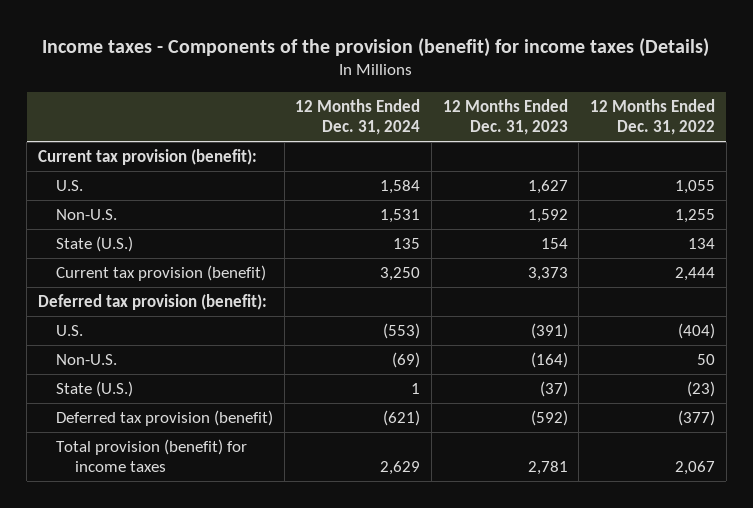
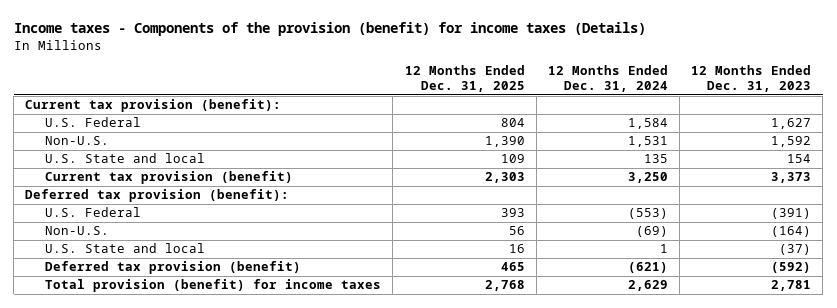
- | 12 Months Ended Dec. 31, 2024 | 12 Months Ended Dec. 31, 2023 | 12 Months Ended Dec. 31, 2022
+ | 12 Months Ended Dec. 31, 2025 | 12 Months Ended Dec. 31, 2024 | 12 Months Ended Dec. 31, 2023
- U.S. | 1,584 | 1,627 | 1,055
+ U.S. Federal | 804 | 1,584 | 1,627
- State (U.S.) | 135 | 154 | 134
+ U.S. State and local | 109 | 135 | 154
- U.S. | (553) | (391) | (404)
+ U.S. Federal | 393 | (553) | (391)
- State (U.S.) | 1 | (37) | (23)
+ U.S. State and local | 16 | 1 | (37)

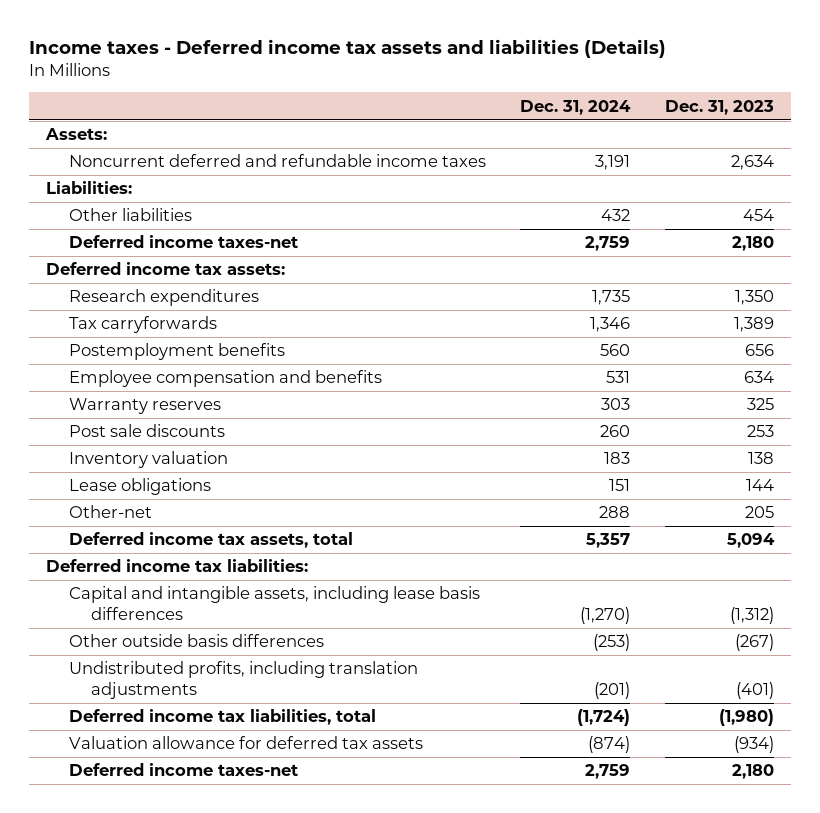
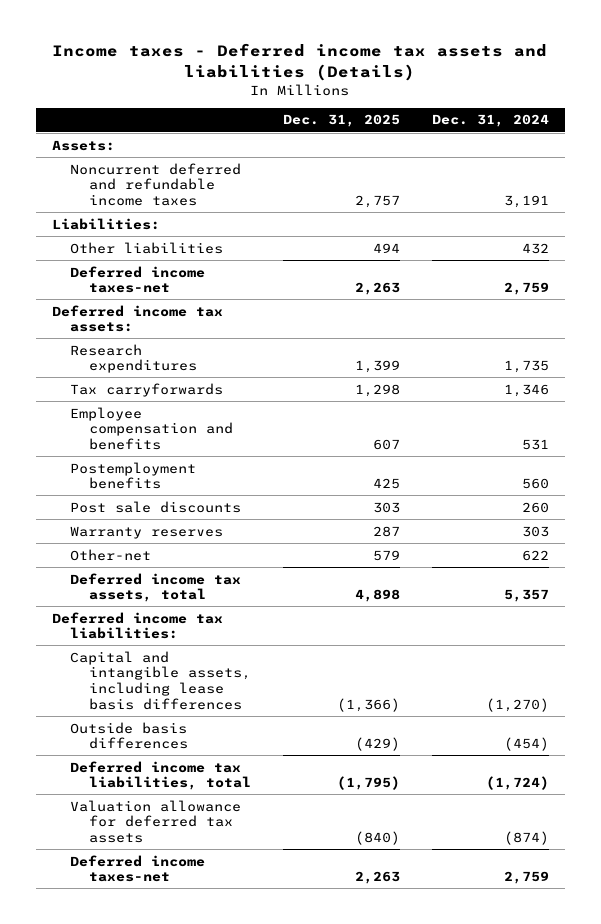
- | Dec. 31, 2024 | Dec. 31, 2023
+ | Dec. 31, 2025 | Dec. 31, 2024
moved down: Postemployment benefits | 425 | 560
- Inventory valuation | 183 | 138
- Lease obligations | 151 | 144
- Other-net | 288 | 205
moved down: Warranty reserves | 287 | 303
+ Other-net | 579 | 622
- Other outside basis differences | (253) | (267)
- Undistributed profits, including translation adjustments | (201) | (401)
+ Outside basis differences | (429) | (454)

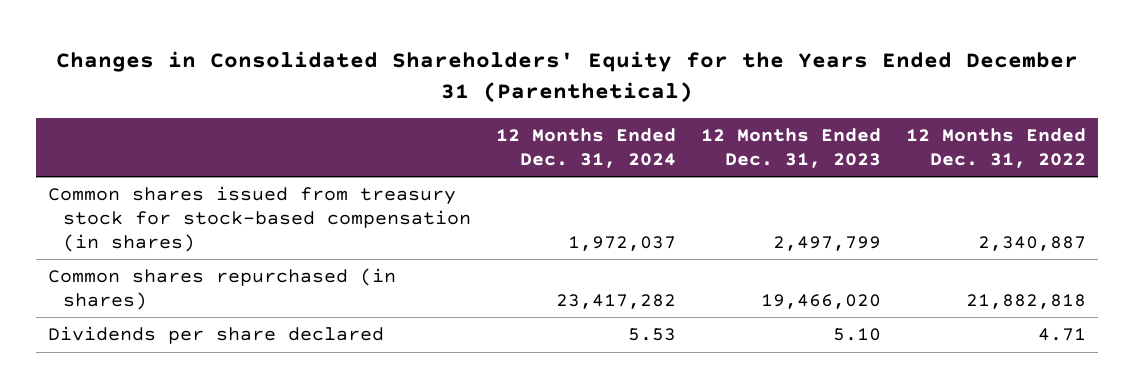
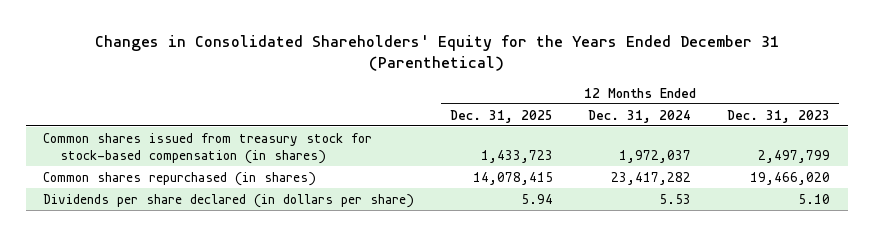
- | 12 Months Ended Dec. 31, 2024 | 12 Months Ended Dec. 31, 2023 | 12 Months Ended Dec. 31, 2022
+ | 12 Months Ended Dec. 31, 2025 | 12 Months Ended Dec. 31, 2024 | 12 Months Ended Dec. 31, 2023
- Dividends per share declared | 5.53 | 5.10 | 4.71
+ Dividends per share declared (in dollars per share) | 5.94 | 5.53 | 5.10

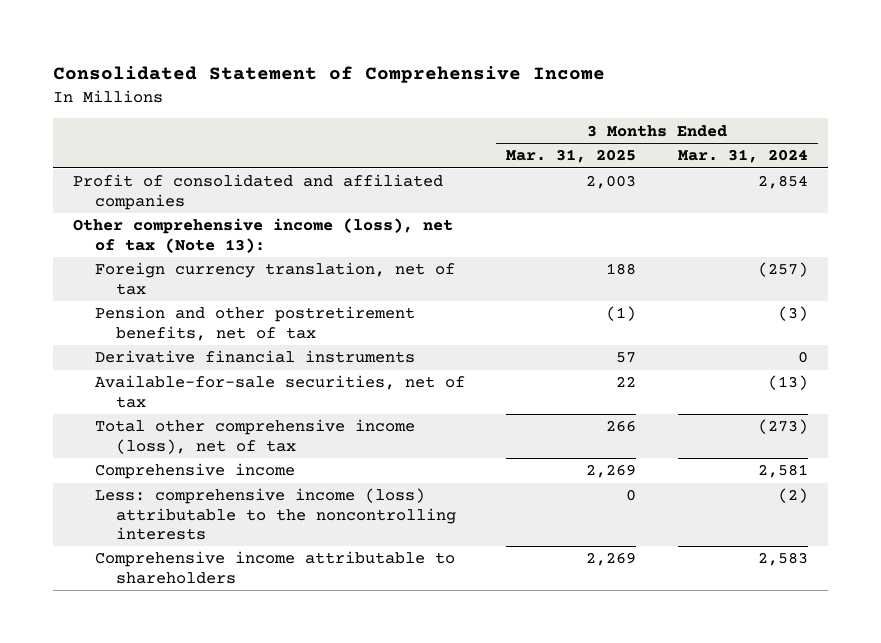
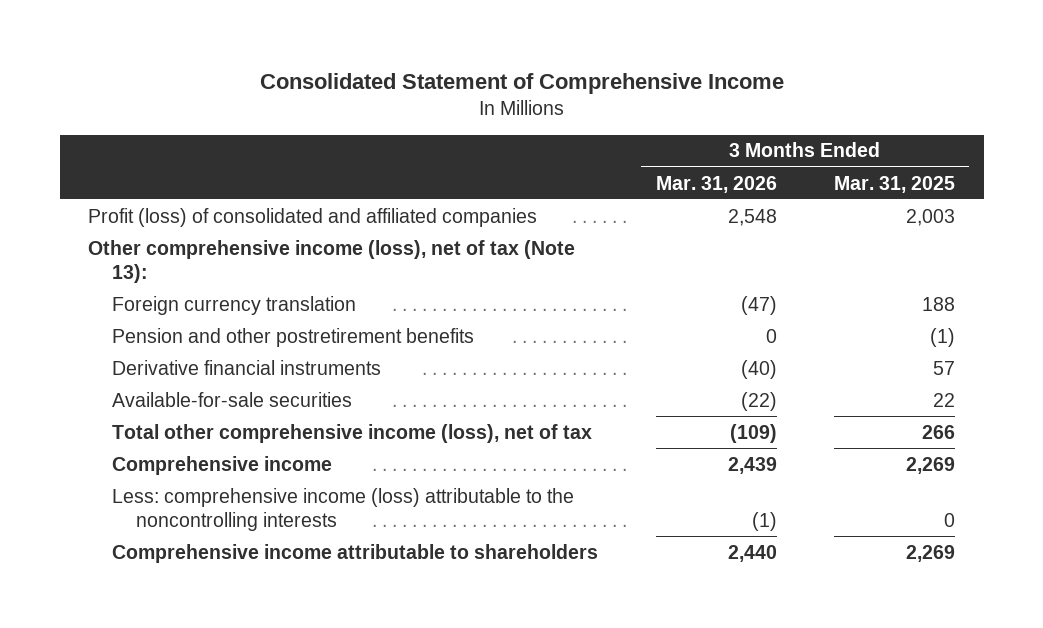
- | 3 Months Ended Mar. 31, 2025 | 3 Months Ended Mar. 31, 2024
+ | 3 Months Ended Mar. 31, 2026 | 3 Months Ended Mar. 31, 2025
- Profit of consolidated and affiliated companies | 2,003 | 2,854
+ Profit (loss) of consolidated and affiliated companies | 2,548 | 2,003
- Foreign currency translation, net of tax | 188 | (257)
- Pension and other postretirement benefits, net of tax | (1) | (3)
+ Foreign currency translation | (47) | 188
+ Pension and other postretirement benefits | 0 | (1)
- Available-for-sale securities, net of tax | 22 | (13)
+ Available-for-sale securities | (22) | 22

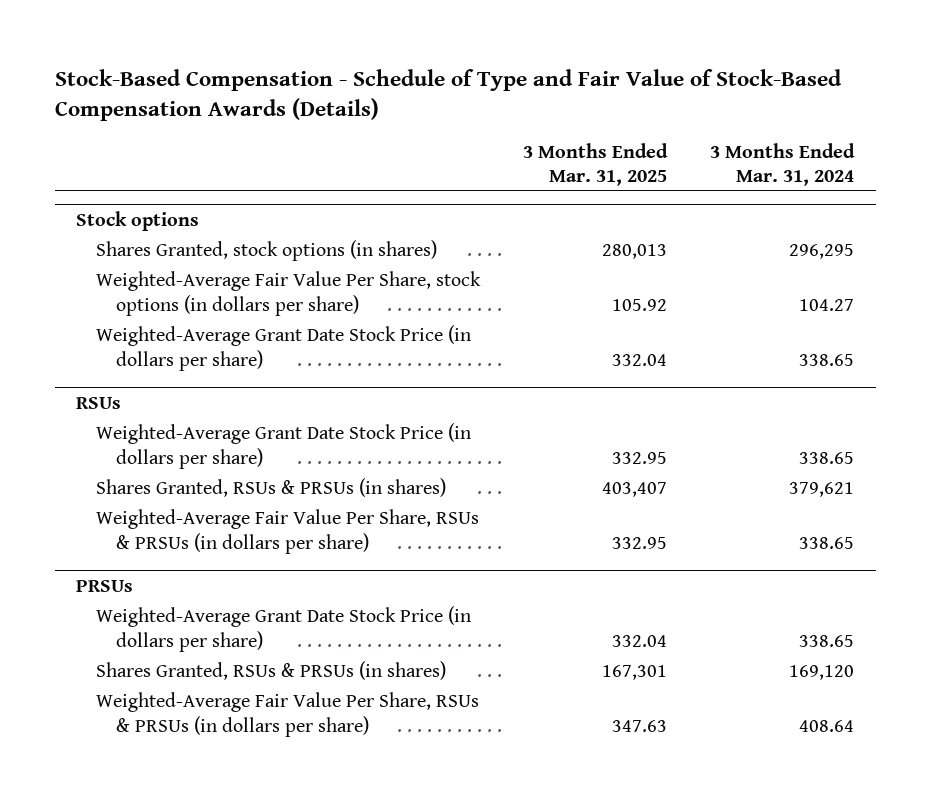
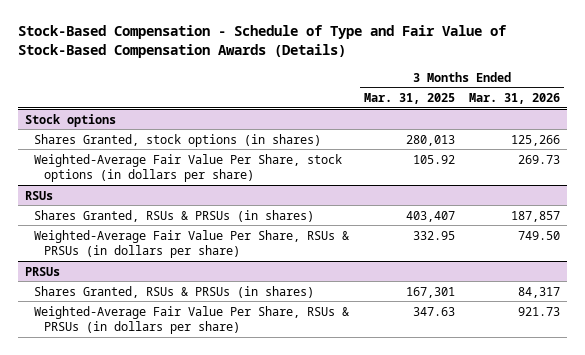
- | 3 Months Ended Mar. 31, 2025 | 3 Months Ended Mar. 31, 2024
+ | 3 Months Ended Mar. 31, 2025 | 3 Months Ended Mar. 31, 2026
@ Stock options
- Weighted-Average Grant Date Stock Price (in dollars per share) | 332.04 | 338.65
@ RSUs
- Weighted-Average Grant Date Stock Price (in dollars per share) | 332.95 | 338.65
@ PRSUs
- Weighted-Average Grant Date Stock Price (in dollars per share) | 332.04 | 338.65

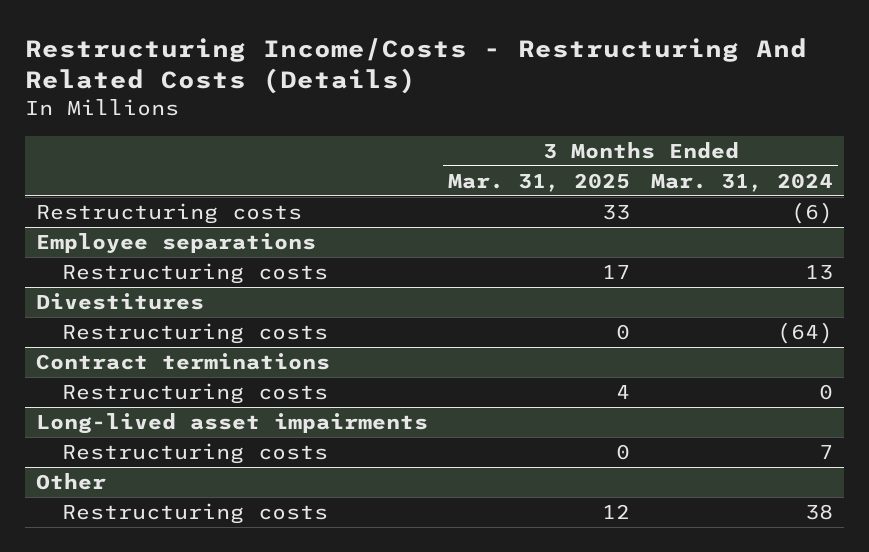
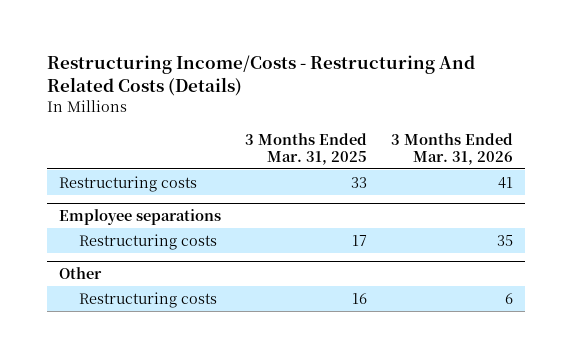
- | 3 Months Ended Mar. 31, 2025 | 3 Months Ended Mar. 31, 2024
+ | 3 Months Ended Mar. 31, 2025 | 3 Months Ended Mar. 31, 2026
- Divestitures
- Restructuring costs | 0 | (64)
- Contract terminations
- Restructuring costs | 4 | 0
- Long-lived asset impairments
- Restructuring costs | 0 | 7
@ Other
- Restructuring costs | 12 | 38
+ Restructuring costs | 16 | 6

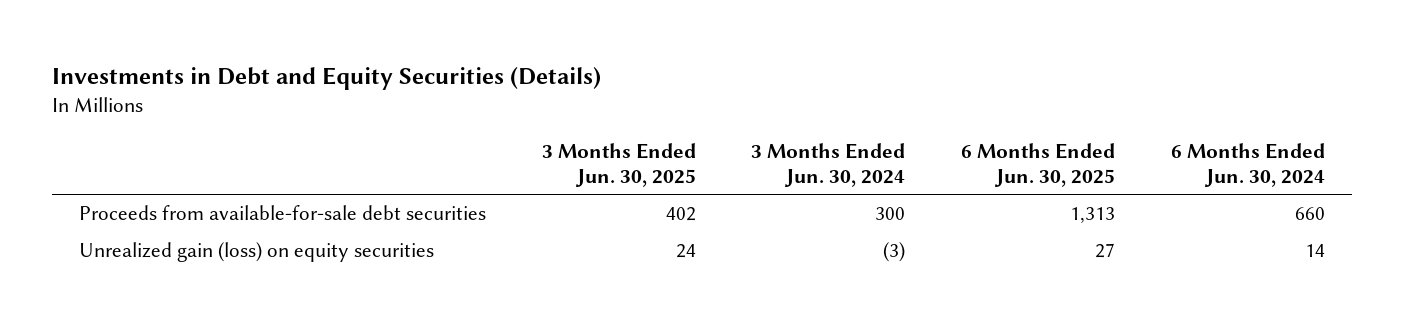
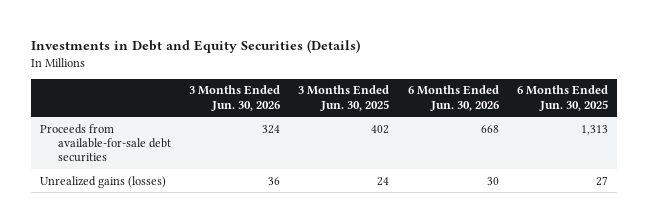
- | 3 Months Ended Jun. 30, 2025 | 3 Months Ended Jun. 30, 2024 | 6 Months Ended Jun. 30, 2025 | 6 Months Ended Jun. 30, 2024
+ | 3 Months Ended Jun. 30, 2026 | 3 Months Ended Jun. 30, 2025 | 6 Months Ended Jun. 30, 2026 | 6 Months Ended Jun. 30, 2025
- Unrealized gain (loss) on equity securities | 24 | (3) | 27 | 14
+ Unrealized gains (losses) | 36 | 24 | 30 | 27

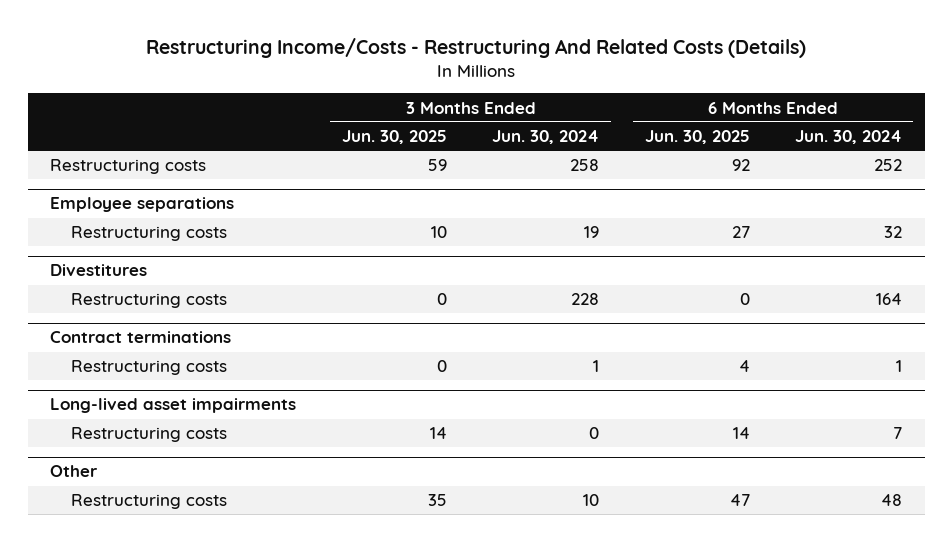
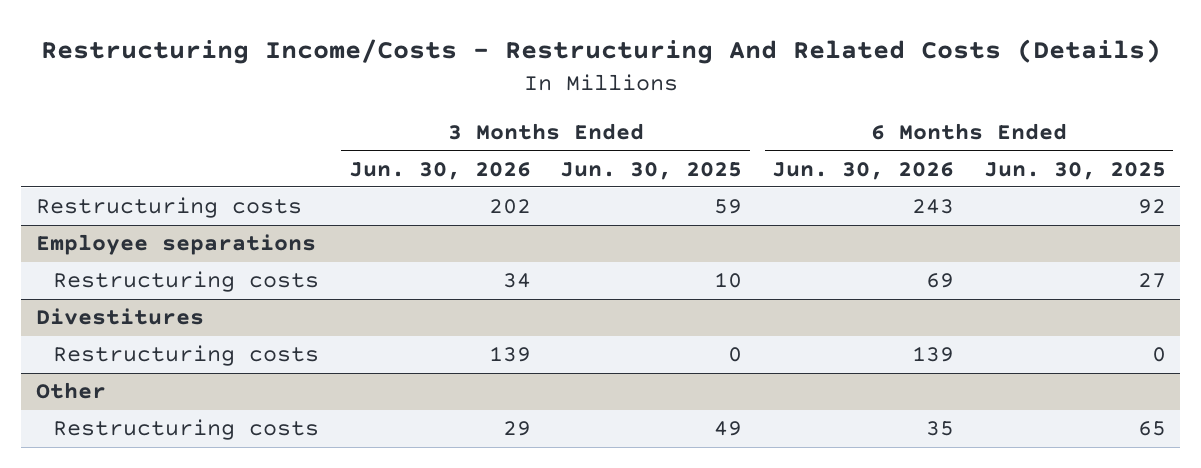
- | 3 Months Ended Jun. 30, 2025 | 3 Months Ended Jun. 30, 2024 | 6 Months Ended Jun. 30, 2025 | 6 Months Ended Jun. 30, 2024
+ | 3 Months Ended Jun. 30, 2026 | 3 Months Ended Jun. 30, 2025 | 6 Months Ended Jun. 30, 2026 | 6 Months Ended Jun. 30, 2025
- Contract terminations
- Restructuring costs | 0 | 1 | 4 | 1
- Long-lived asset impairments
- Restructuring costs | 14 | 0 | 14 | 7
@ Other
- Restructuring costs | 35 | 10 | 47 | 48
+ Restructuring costs | 29 | 49 | 35 | 65

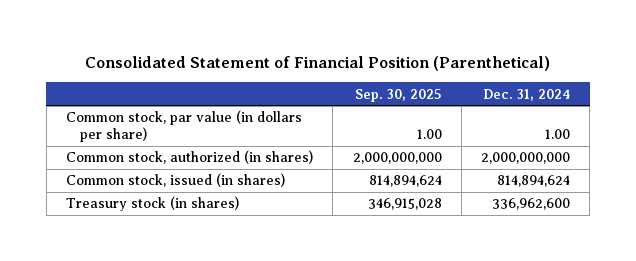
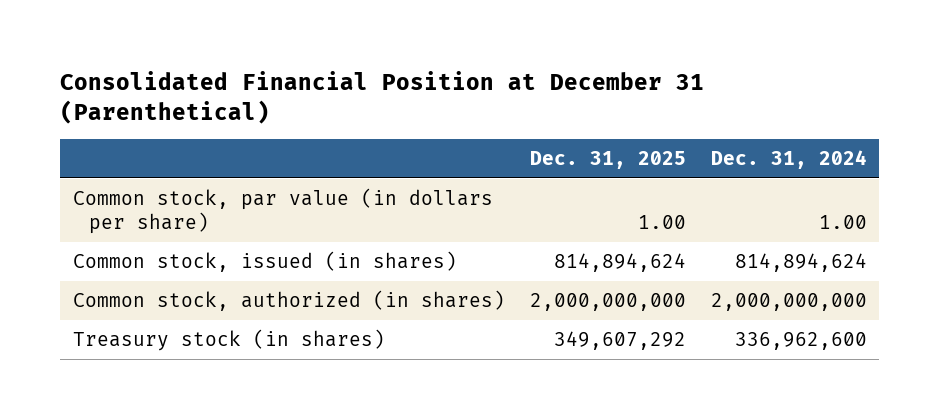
- Consolidated Statement of Financial Position (Parenthetical)
+ Consolidated Financial Position at December 31 (Parenthetical)
- | Sep. 30, 2025 | Dec. 31, 2024
+ | Dec. 31, 2025 | Dec. 31, 2024
moved down: Common stock, authorized (in shares) | 2,000,000,000 | 2,000,000,000

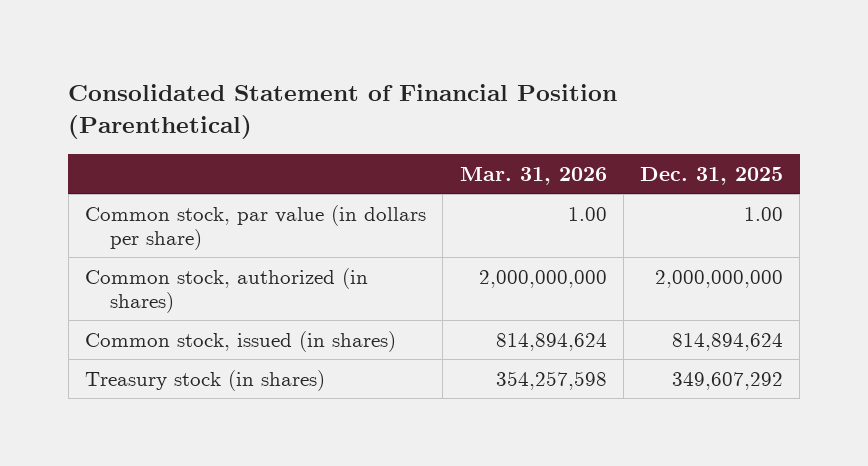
- Consolidated Financial Position at December 31 (Parenthetical)
+ Consolidated Statement of Financial Position (Parenthetical)
- | Dec. 31, 2025 | Dec. 31, 2024
+ | Mar. 31, 2026 | Dec. 31, 2025
moved down: Common stock, issued (in shares) | 814,894,624 | 814,894,624

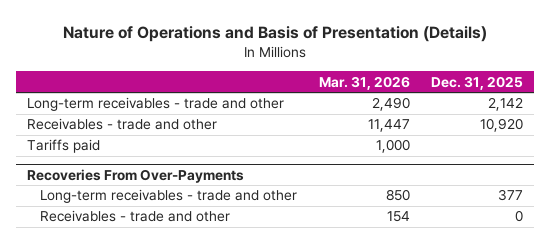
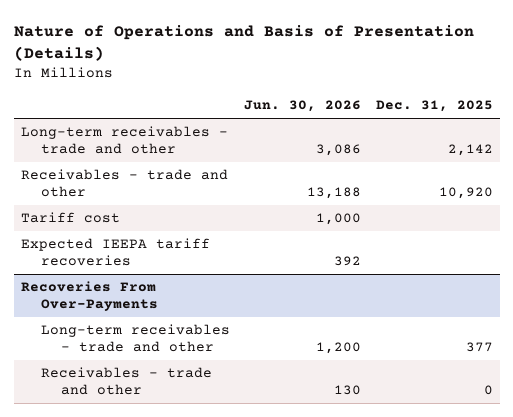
- | Mar. 31, 2026 | Dec. 31, 2025
+ | Jun. 30, 2026 | Dec. 31, 2025
- Tariffs paid | 1,000 |
+ Tariff cost | 1,000 |
+ Expected IEEPA tariff recoveries | 392 |

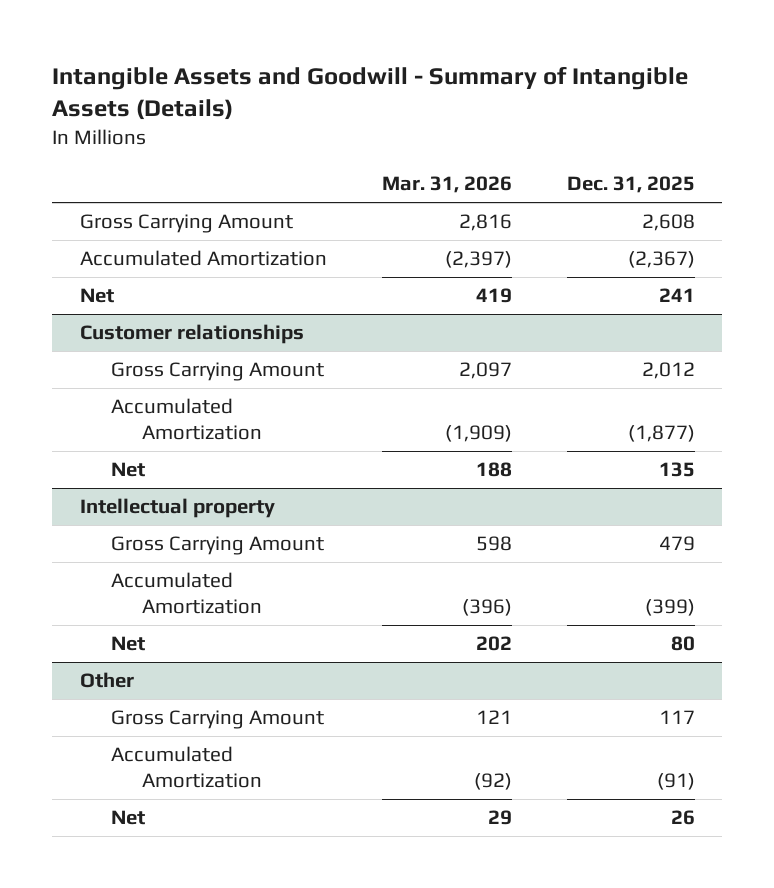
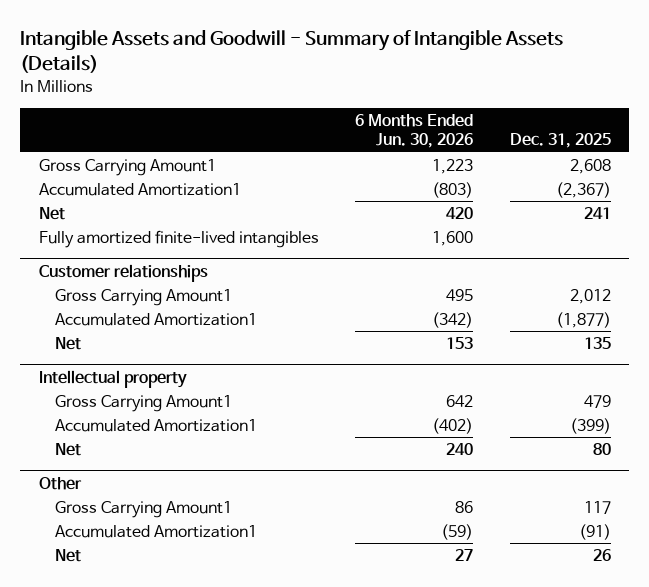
- | Mar. 31, 2026 | Dec. 31, 2025
+ | 6 Months Ended Jun. 30, 2026 | Dec. 31, 2025
- Gross Carrying Amount | 2,816 | 2,608
- Accumulated Amortization | (2,397) | (2,367)
+ Gross Carrying Amount1 | 1,223 | 2,608
+ Accumulated Amortization1 | (803) | (2,367)
+ Fully amortized finite-lived intangibles | 1,600 |
@ Customer relationships
- Gross Carrying Amount | 2,097 | 2,012
- Accumulated Amortization | (1,909) | (1,877)
+ Gross Carrying Amount1 | 495 | 2,012
+ Accumulated Amortization1 | (342) | (1,877)
@ Intellectual property
- Gross Carrying Amount | 598 | 479
- Accumulated Amortization | (396) | (399)
+ Gross Carrying Amount1 | 642 | 479
+ Accumulated Amortization1 | (402) | (399)
@ Other
- Gross Carrying Amount | 121 | 117
- Accumulated Amortization | (92) | (91)
+ Gross Carrying Amount1 | 86 | 117
+ Accumulated Amortization1 | (59) | (91)

